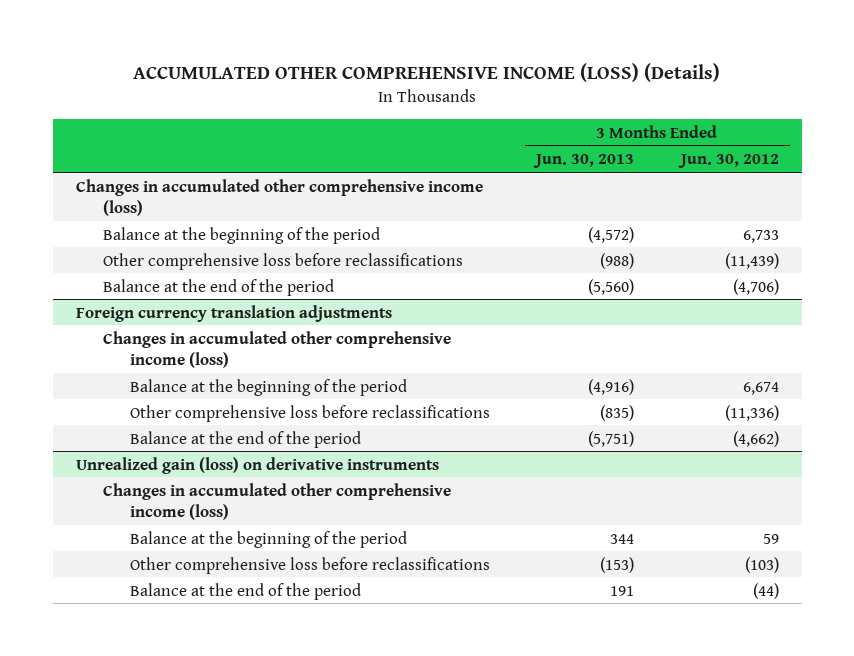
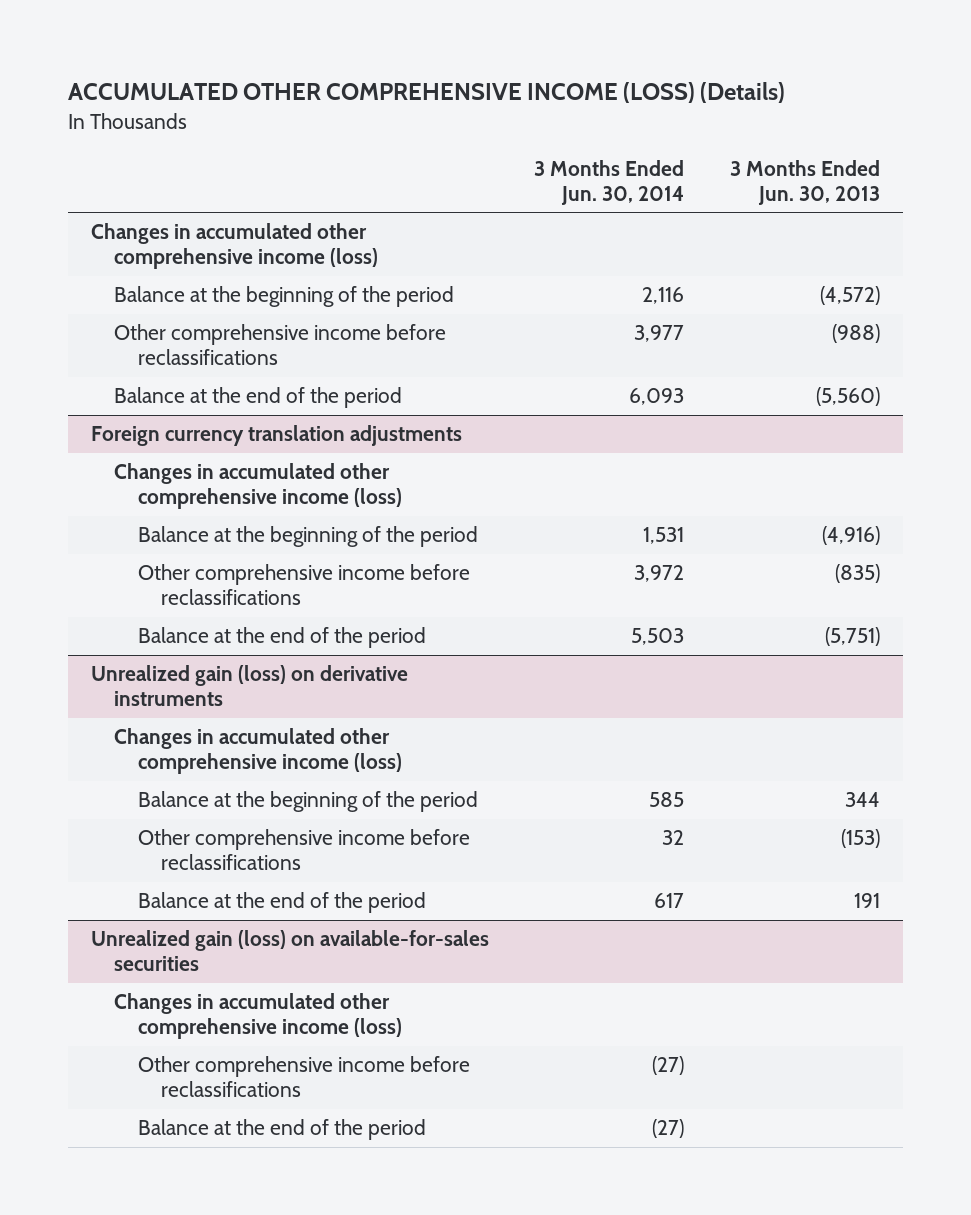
- | 3 Months Ended Jun. 30, 2013 | 3 Months Ended Jun. 30, 2012
+ | 3 Months Ended Jun. 30, 2014 | 3 Months Ended Jun. 30, 2013
- Other comprehensive loss before reclassifications | (988) | (11,439)
+ Other comprehensive income before reclassifications | 3,977 | (988)
@ Foreign currency translation adjustments
- Other comprehensive loss before reclassifications | (835) | (11,336)
+ Other comprehensive income before reclassifications | 3,972 | (835)
@ Unrealized gain (loss) on derivative instruments
- Other comprehensive loss before reclassifications | (153) | (103)
+ Other comprehensive income before reclassifications | 32 | (153)
+ Unrealized gain (loss) on available-for-sales securities
+ Changes in accumulated other comprehensive income (loss)
+ Other comprehensive income before reclassifications | (27) |
+ Balance at the end of the period | (27) |

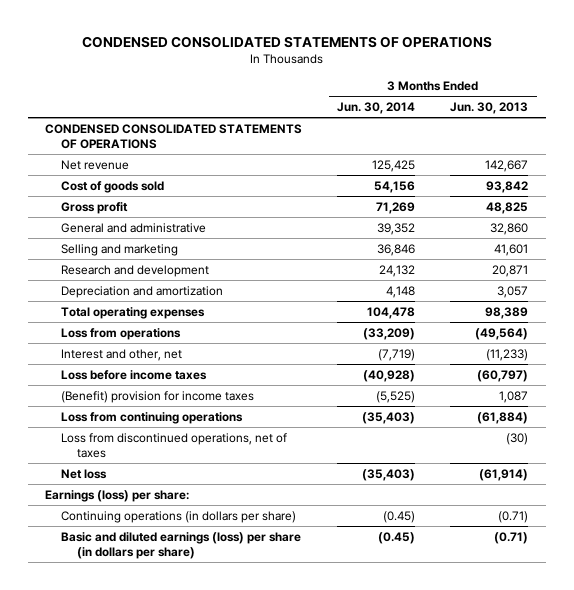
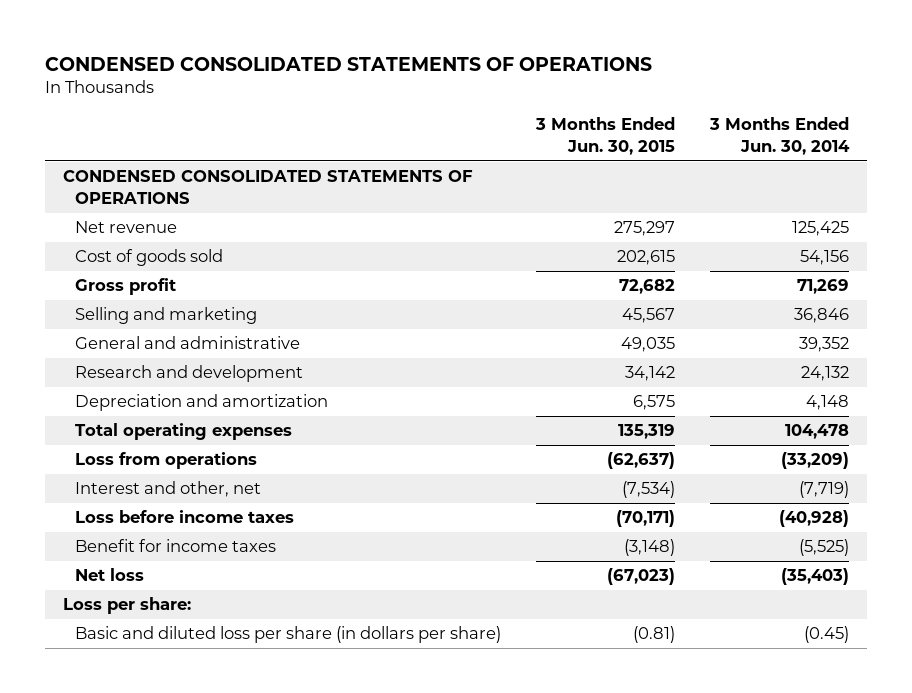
- | 3 Months Ended Jun. 30, 2014 | 3 Months Ended Jun. 30, 2013
+ | 3 Months Ended Jun. 30, 2015 | 3 Months Ended Jun. 30, 2014
moved down: General and administrative | 49,035 | 39,352
- (Benefit) provision for income taxes | (5,525) | 1,087
- Loss from continuing operations | (35,403) | (61,884)
- Loss from discontinued operations, net of taxes | | (30)
+ Benefit for income taxes | (3,148) | (5,525)
- Earnings (loss) per share:
- Continuing operations (in dollars per share) | (0.45) | (0.71)
- Basic and diluted earnings (loss) per share (in dollars per share) | (0.45) | (0.71)
+ Loss per share:
+ Basic and diluted loss per share (in dollars per share) | (0.81) | (0.45)

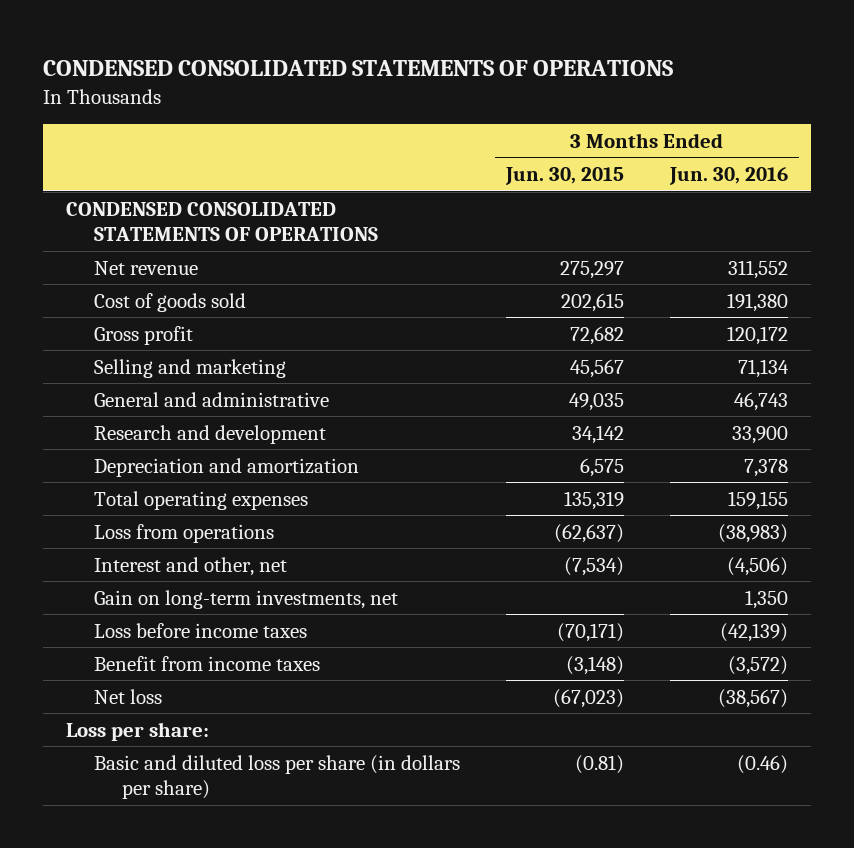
- | 3 Months Ended Jun. 30, 2015 | 3 Months Ended Jun. 30, 2014
+ | 3 Months Ended Jun. 30, 2015 | 3 Months Ended Jun. 30, 2016
+ Gain on long-term investments, net | | 1,350
- Benefit for income taxes | (3,148) | (5,525)
+ Benefit from income taxes | (3,148) | (3,572)

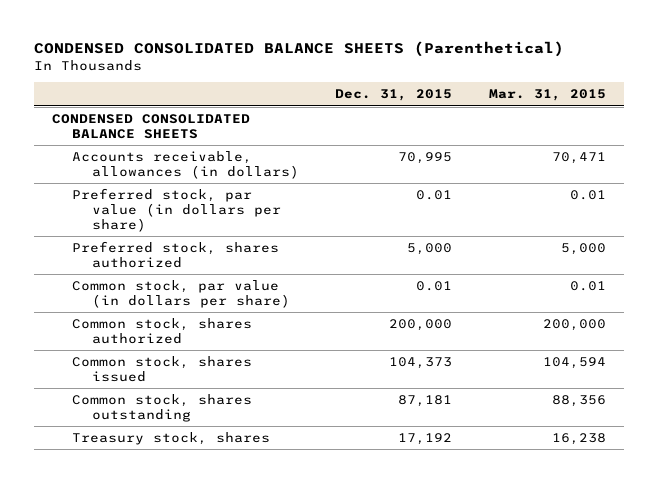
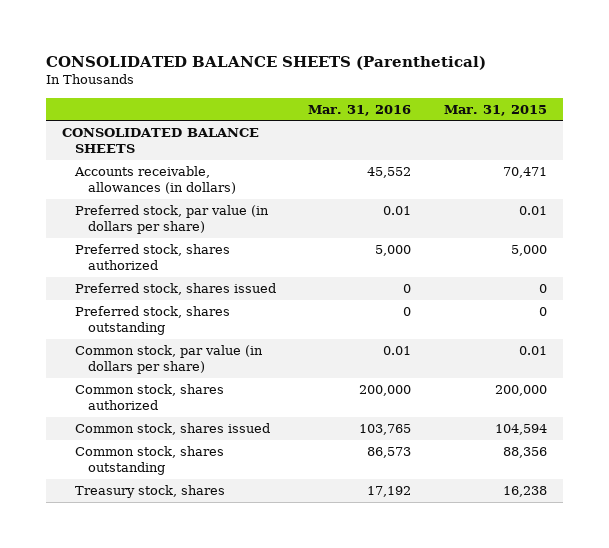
- CONDENSED CONSOLIDATED BALANCE SHEETS (Parenthetical)
+ CONSOLIDATED BALANCE SHEETS (Parenthetical)
- | Dec. 31, 2015 | Mar. 31, 2015
+ | Mar. 31, 2016 | Mar. 31, 2015
- CONDENSED CONSOLIDATED BALANCE SHEETS
+ CONSOLIDATED BALANCE SHEETS
+ Preferred stock, shares issued | 0 | 0
+ Preferred stock, shares outstanding | 0 | 0

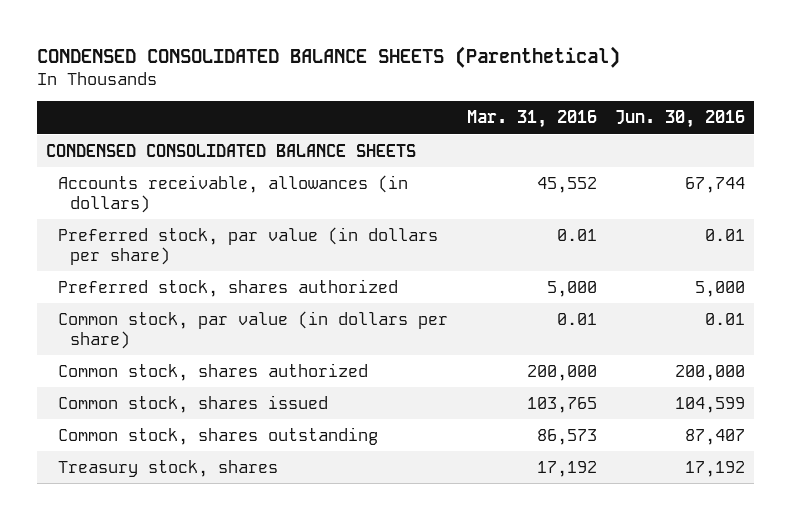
- CONSOLIDATED BALANCE SHEETS (Parenthetical)
+ CONDENSED CONSOLIDATED BALANCE SHEETS (Parenthetical)
- | Mar. 31, 2016 | Mar. 31, 2015
+ | Mar. 31, 2016 | Jun. 30, 2016
- CONSOLIDATED BALANCE SHEETS
+ CONDENSED CONSOLIDATED BALANCE SHEETS
- Preferred stock, shares issued | 0 | 0
- Preferred stock, shares outstanding | 0 | 0

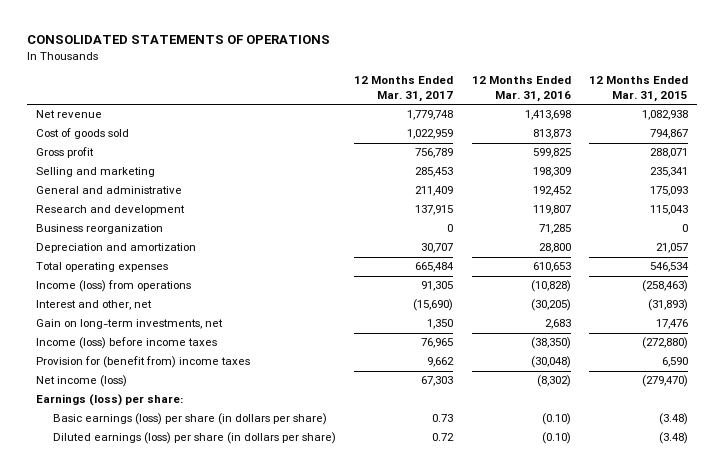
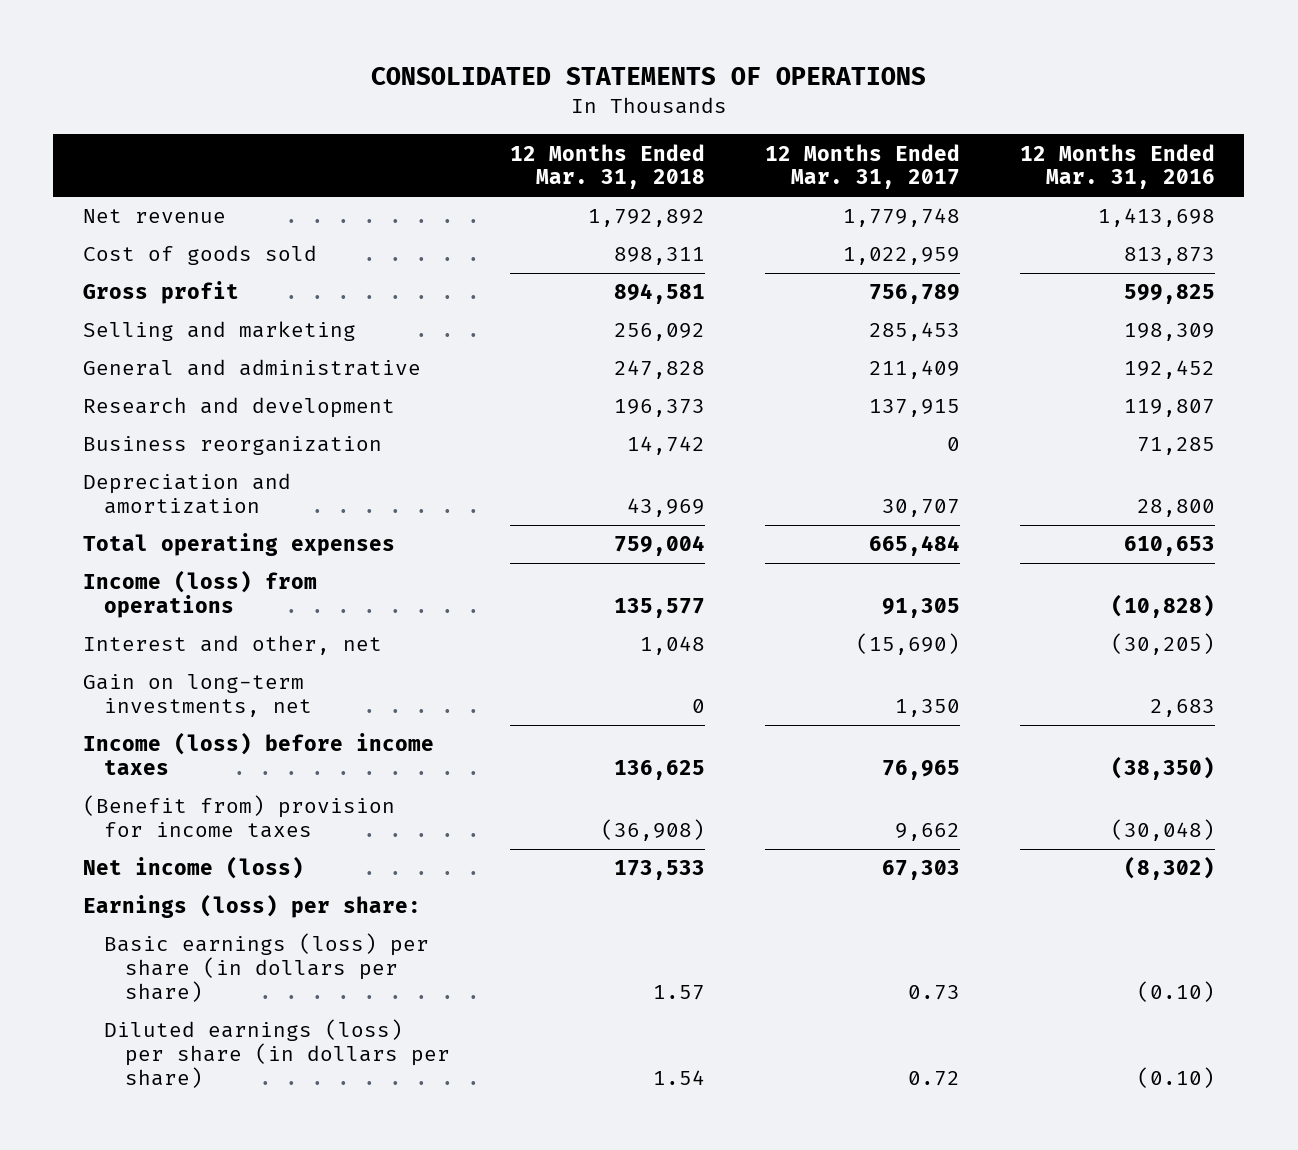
- | 12 Months Ended Mar. 31, 2017 | 12 Months Ended Mar. 31, 2016 | 12 Months Ended Mar. 31, 2015
+ | 12 Months Ended Mar. 31, 2018 | 12 Months Ended Mar. 31, 2017 | 12 Months Ended Mar. 31, 2016
- Provision for (benefit from) income taxes | 9,662 | (30,048) | 6,590
+ (Benefit from) provision for income taxes | (36,908) | 9,662 | (30,048)

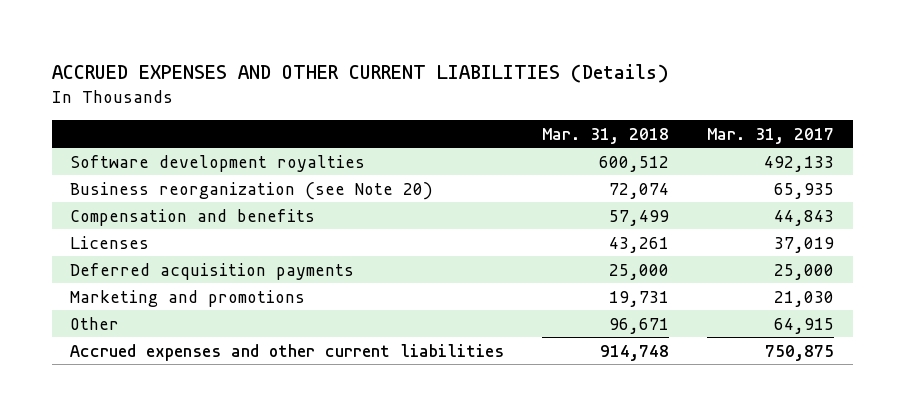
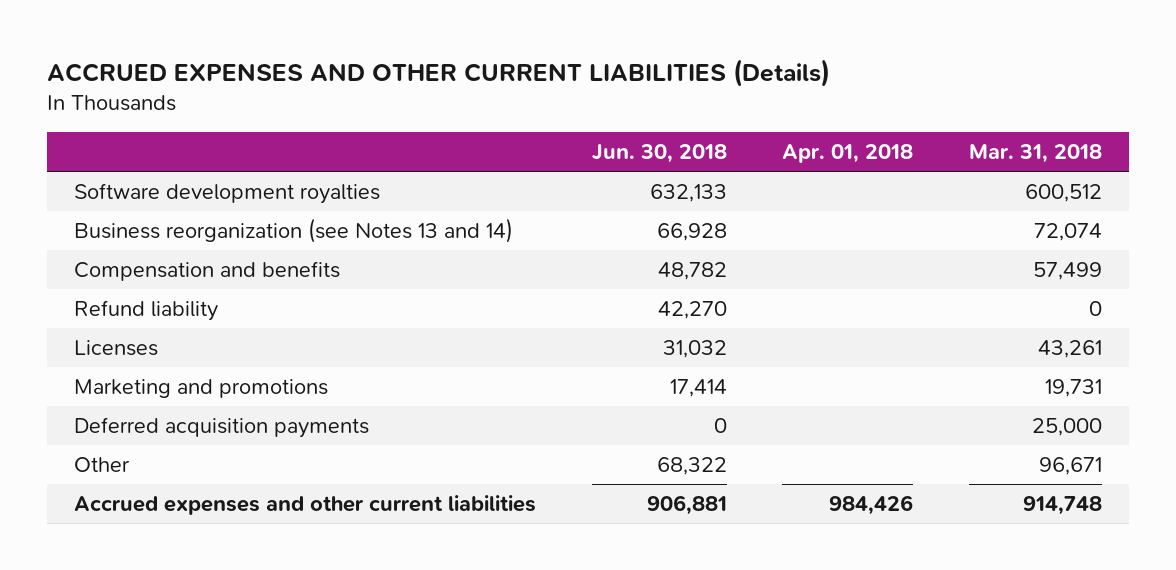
- | Mar. 31, 2018 | Mar. 31, 2017
+ | Jun. 30, 2018 | Apr. 01, 2018 | Mar. 31, 2018
- Business reorganization (see Note 20) | 72,074 | 65,935
+ Business reorganization (see Notes 13 and 14) | 66,928 | | 72,074
+ Refund liability | 42,270 | | 0
moved down: Deferred acquisition payments | 0 | | 25,000

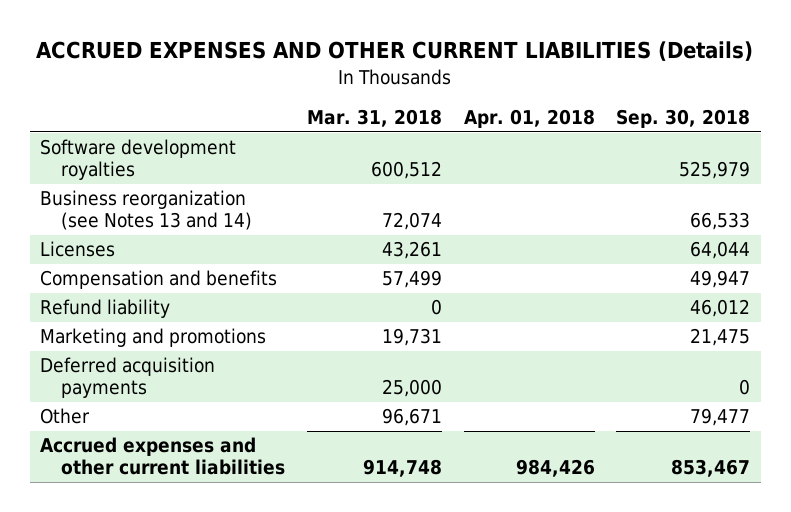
- | Jun. 30, 2018 | Apr. 01, 2018 | Mar. 31, 2018
+ | Mar. 31, 2018 | Apr. 01, 2018 | Sep. 30, 2018
moved up: Licenses | 43,261 | | 64,044

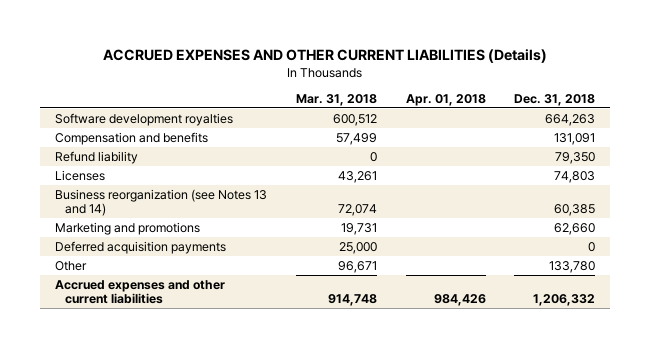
- | Mar. 31, 2018 | Apr. 01, 2018 | Sep. 30, 2018
+ | Mar. 31, 2018 | Apr. 01, 2018 | Dec. 31, 2018
moved down: Licenses | 43,261 | | 74,803
moved down: Business reorganization (see Notes 13 and 14) | 72,074 | | 60,385

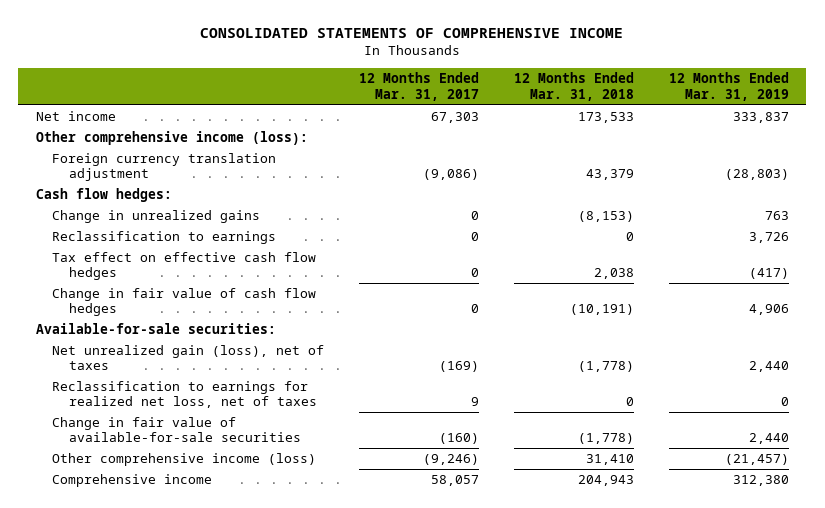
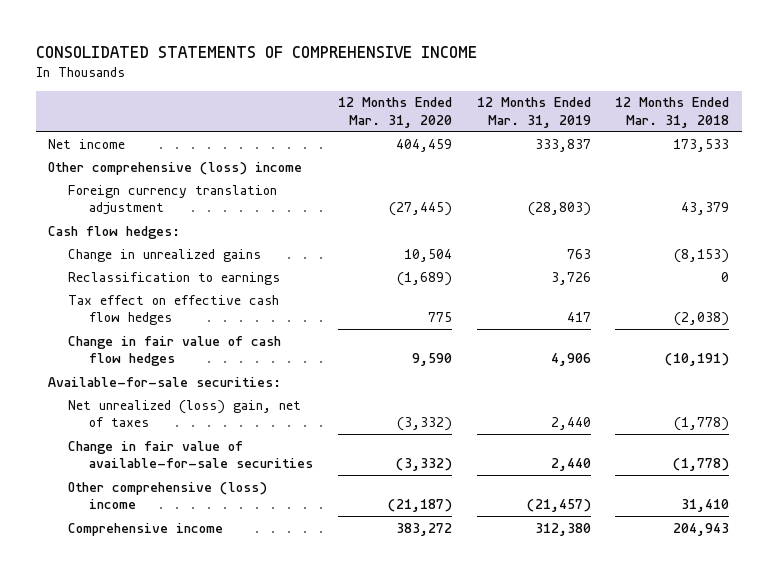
- | 12 Months Ended Mar. 31, 2017 | 12 Months Ended Mar. 31, 2018 | 12 Months Ended Mar. 31, 2019
+ | 12 Months Ended Mar. 31, 2020 | 12 Months Ended Mar. 31, 2019 | 12 Months Ended Mar. 31, 2018
- Other comprehensive income (loss):
+ Other comprehensive (loss) income
- Tax effect on effective cash flow hedges | 0 | 2,038 | (417)
+ Tax effect on effective cash flow hedges | 775 | 417 | (2,038)
- Net unrealized gain (loss), net of taxes | (169) | (1,778) | 2,440
- Reclassification to earnings for realized net loss, net of taxes | 9 | 0 | 0
+ Net unrealized (loss) gain, net of taxes | (3,332) | 2,440 | (1,778)
- Other comprehensive income (loss) | (9,246) | 31,410 | (21,457)
+ Other comprehensive (loss) income | (21,187) | (21,457) | 31,410

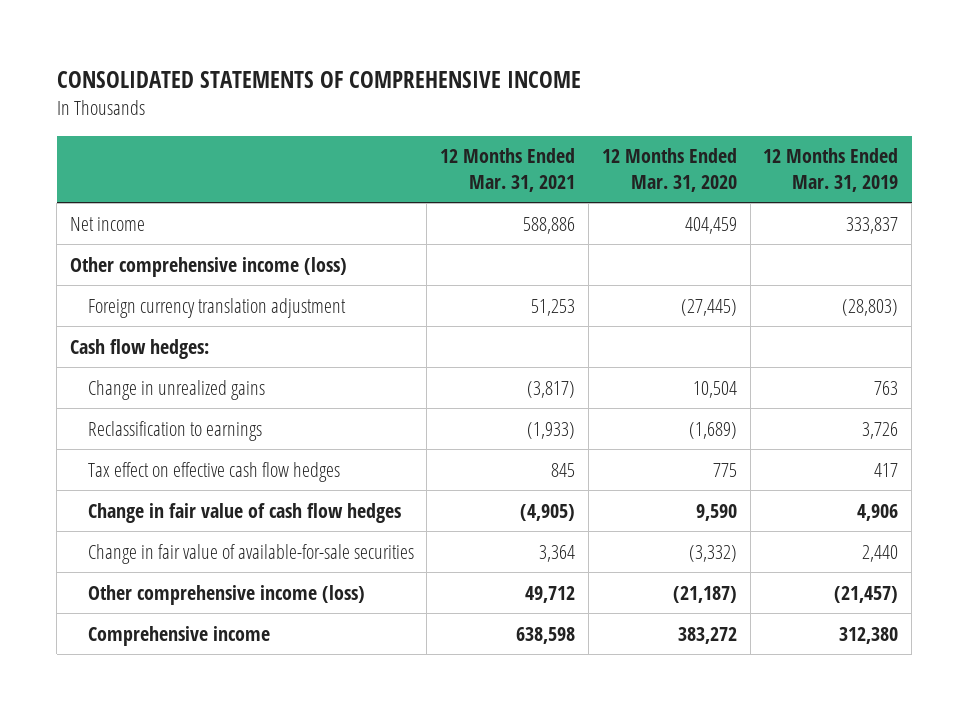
- | 12 Months Ended Mar. 31, 2020 | 12 Months Ended Mar. 31, 2019 | 12 Months Ended Mar. 31, 2018
+ | 12 Months Ended Mar. 31, 2021 | 12 Months Ended Mar. 31, 2020 | 12 Months Ended Mar. 31, 2019
- Other comprehensive (loss) income
+ Other comprehensive income (loss)
- Available-for-sale securities:
- Net unrealized (loss) gain, net of taxes | (3,332) | 2,440 | (1,778)
- Other comprehensive (loss) income | (21,187) | (21,457) | 31,410
+ Other comprehensive income (loss) | 49,712 | (21,187) | (21,457)

